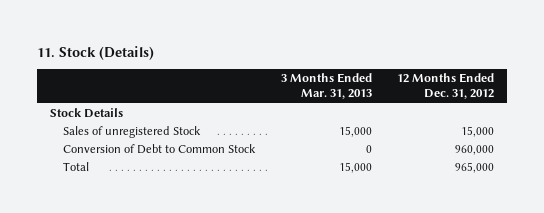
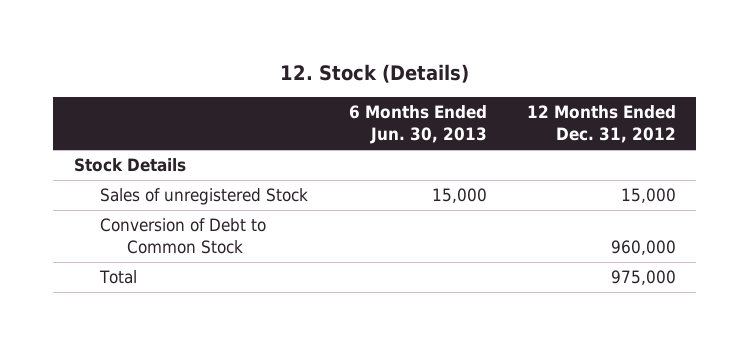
- 11. Stock (Details)
+ 12. Stock (Details)
- | 3 Months Ended Mar. 31, 2013 | 12 Months Ended Dec. 31, 2012
+ | 6 Months Ended Jun. 30, 2013 | 12 Months Ended Dec. 31, 2012
- Total | 15,000 | 965,000
+ Total | | 975,000

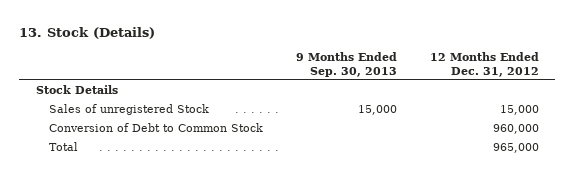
- 12. Stock (Details)
+ 13. Stock (Details)
- | 6 Months Ended Jun. 30, 2013 | 12 Months Ended Dec. 31, 2012
+ | 9 Months Ended Sep. 30, 2013 | 12 Months Ended Dec. 31, 2012
- Total | | 975,000
+ Total | | 965,000

